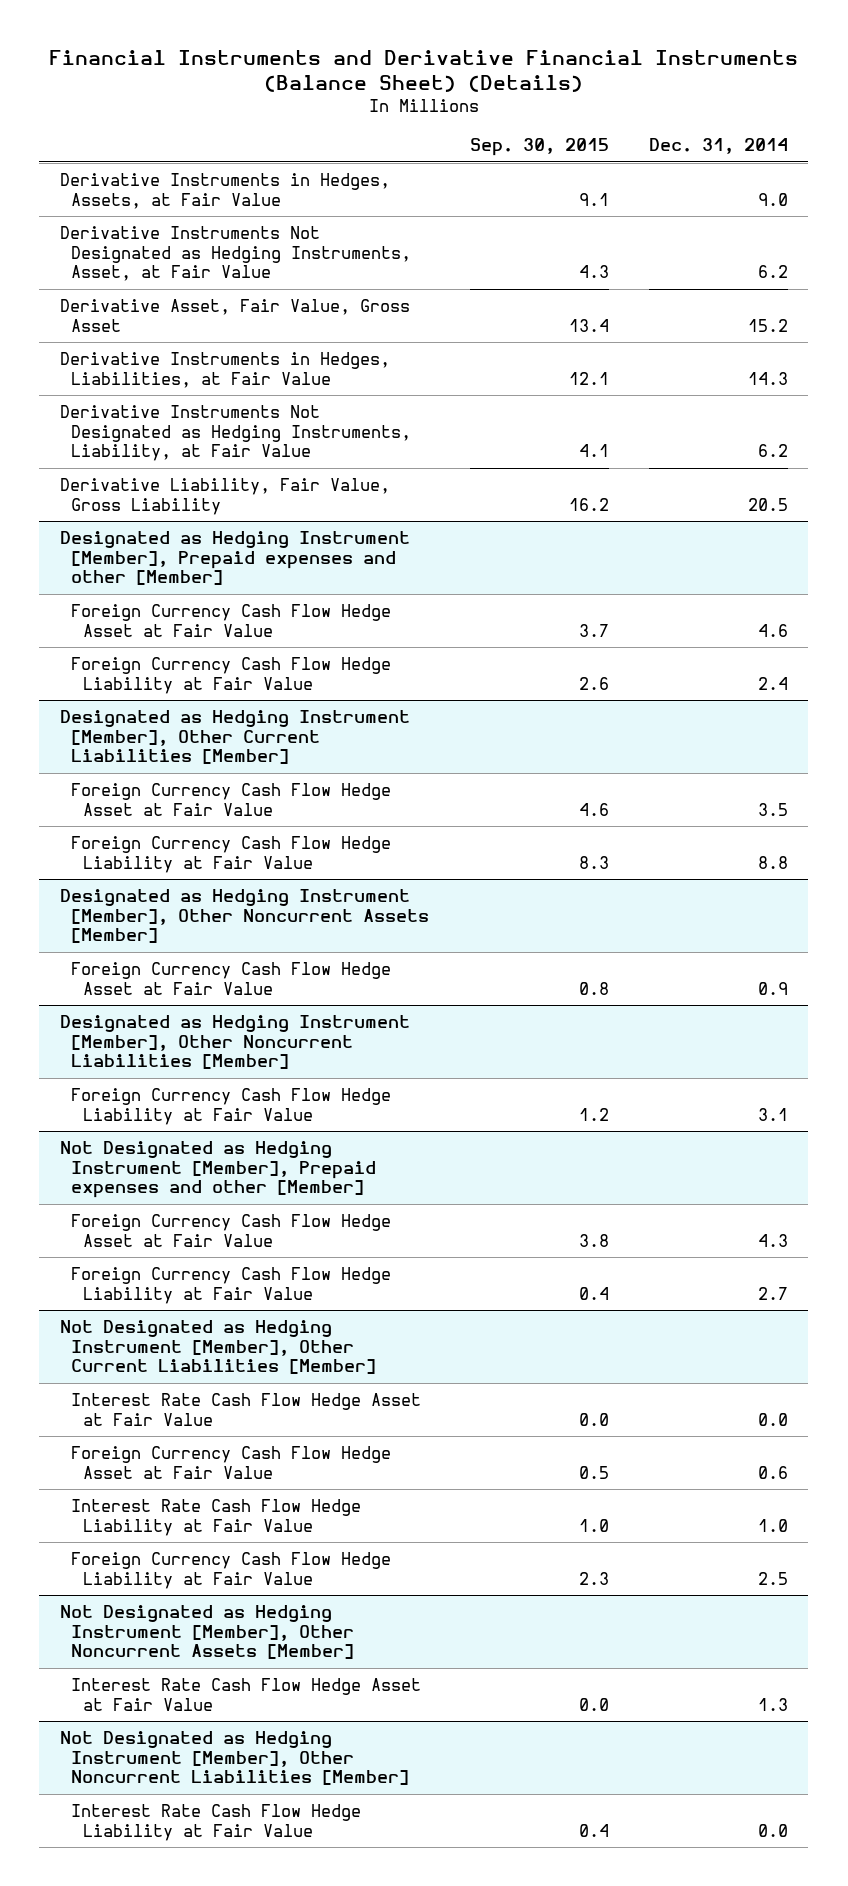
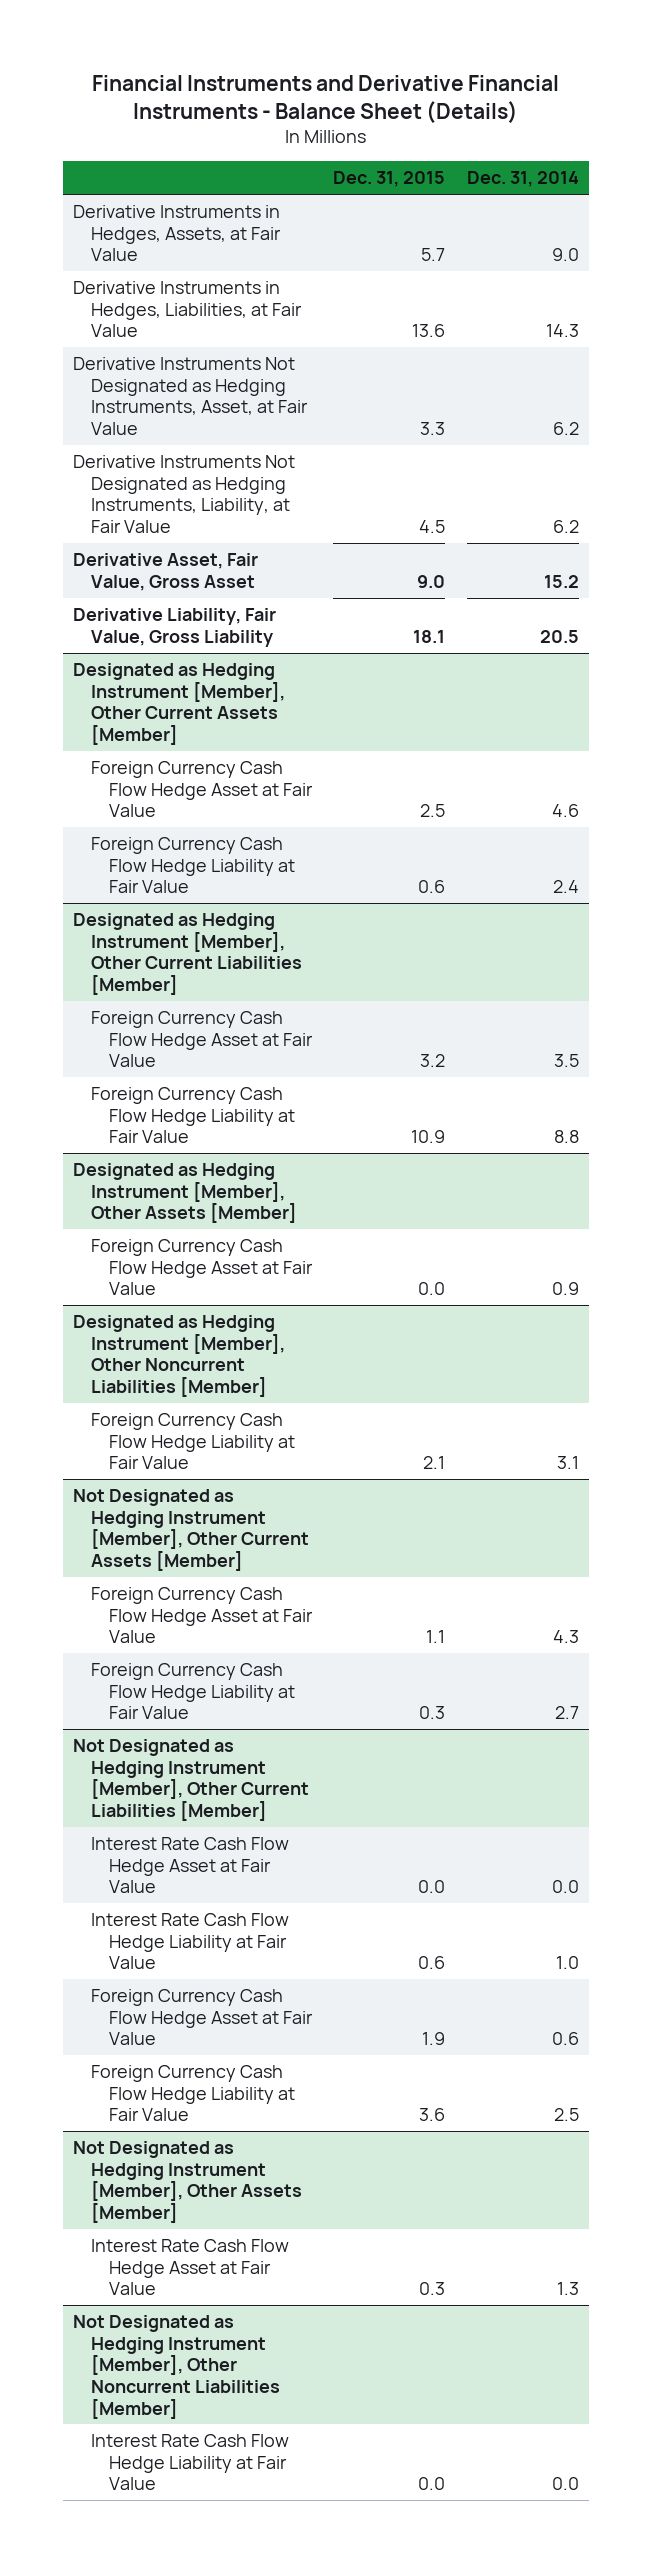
- Financial Instruments and Derivative Financial Instruments (Balance Sheet) (Details)
+ Financial Instruments and Derivative Financial Instruments - Balance Sheet (Details)
- | Sep. 30, 2015 | Dec. 31, 2014
+ | Dec. 31, 2015 | Dec. 31, 2014
moved down: Derivative Instruments Not Designated as Hedging Instruments, Asset, at Fair Value | 3.3 | 6.2
moved down: Derivative Asset, Fair Value, Gross Asset | 9.0 | 15.2
- Designated as Hedging Instrument [Member], Prepaid expenses and other [Member]
+ Designated as Hedging Instrument [Member], Other Current Assets [Member]
- Designated as Hedging Instrument [Member], Other Noncurrent Assets [Member]
+ Designated as Hedging Instrument [Member], Other Assets [Member]
- Not Designated as Hedging Instrument [Member], Prepaid expenses and other [Member]
+ Not Designated as Hedging Instrument [Member], Other Current Assets [Member]
@ Not Designated as Hedging Instrument [Member], Other Current Liabilities [Member]
moved down: Foreign Currency Cash Flow Hedge Asset at Fair Value | 1.9 | 0.6
- Not Designated as Hedging Instrument [Member], Other Noncurrent Assets [Member]
+ Not Designated as Hedging Instrument [Member], Other Assets [Member]

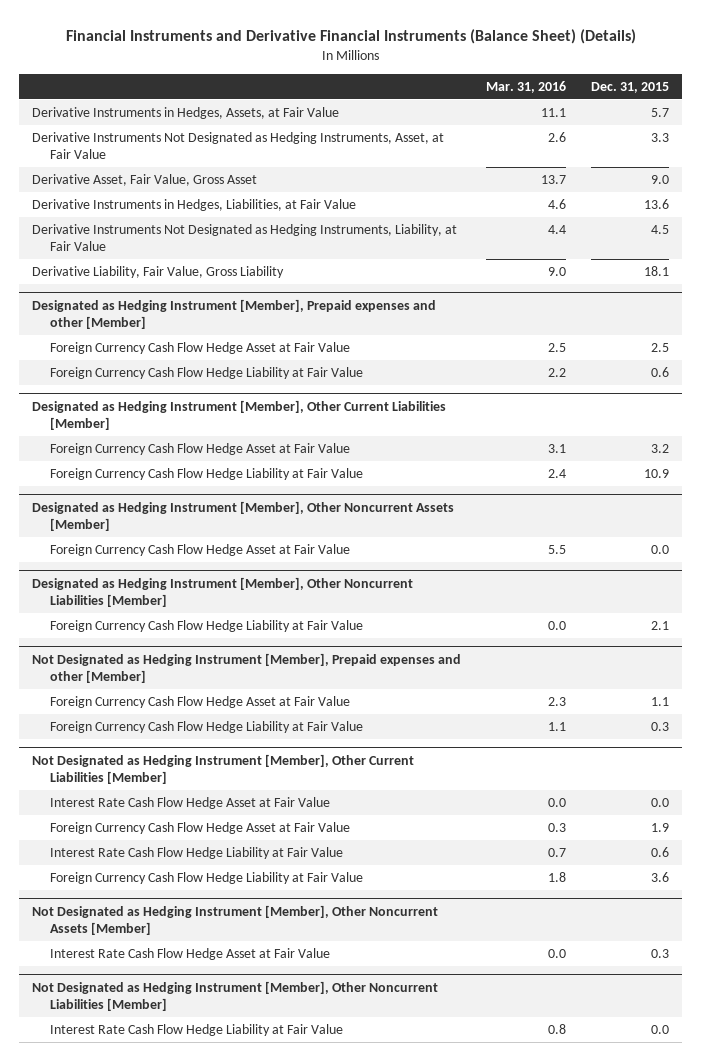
- Financial Instruments and Derivative Financial Instruments - Balance Sheet (Details)
+ Financial Instruments and Derivative Financial Instruments (Balance Sheet) (Details)
- | Dec. 31, 2015 | Dec. 31, 2014
+ | Mar. 31, 2016 | Dec. 31, 2015
moved down: Derivative Instruments in Hedges, Liabilities, at Fair Value | 4.6 | 13.6
moved down: Derivative Instruments Not Designated as Hedging Instruments, Liability, at Fair Value | 4.4 | 4.5
- Designated as Hedging Instrument [Member], Other Current Assets [Member]
+ Designated as Hedging Instrument [Member], Prepaid expenses and other [Member]
- Designated as Hedging Instrument [Member], Other Assets [Member]
+ Designated as Hedging Instrument [Member], Other Noncurrent Assets [Member]
- Not Designated as Hedging Instrument [Member], Other Current Assets [Member]
+ Not Designated as Hedging Instrument [Member], Prepaid expenses and other [Member]
@ Not Designated as Hedging Instrument [Member], Other Current Liabilities [Member]
moved down: Interest Rate Cash Flow Hedge Liability at Fair Value | 0.7 | 0.6
- Not Designated as Hedging Instrument [Member], Other Assets [Member]
+ Not Designated as Hedging Instrument [Member], Other Noncurrent Assets [Member]

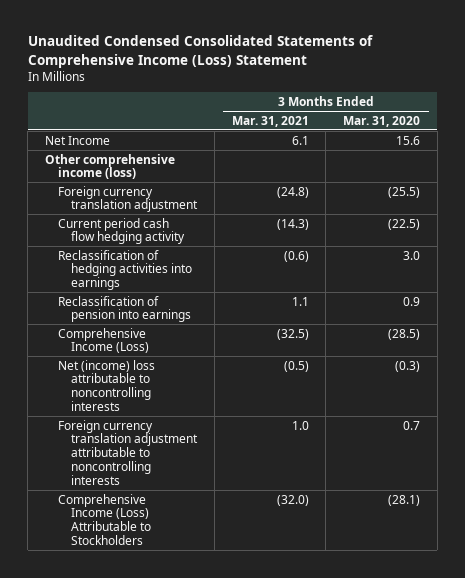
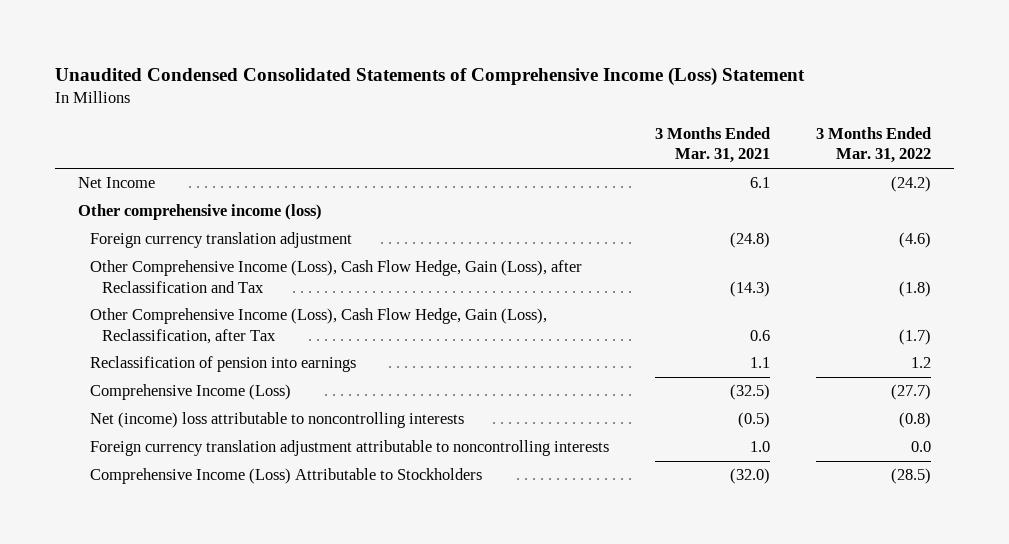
- | 3 Months Ended Mar. 31, 2021 | 3 Months Ended Mar. 31, 2020
+ | 3 Months Ended Mar. 31, 2021 | 3 Months Ended Mar. 31, 2022
- Current period cash flow hedging activity | (14.3) | (22.5)
- Reclassification of hedging activities into earnings | (0.6) | 3.0
+ Other Comprehensive Income (Loss), Cash Flow Hedge, Gain (Loss), after Reclassification and Tax | (14.3) | (1.8)
+ Other Comprehensive Income (Loss), Cash Flow Hedge, Gain (Loss), Reclassification, after Tax | 0.6 | (1.7)

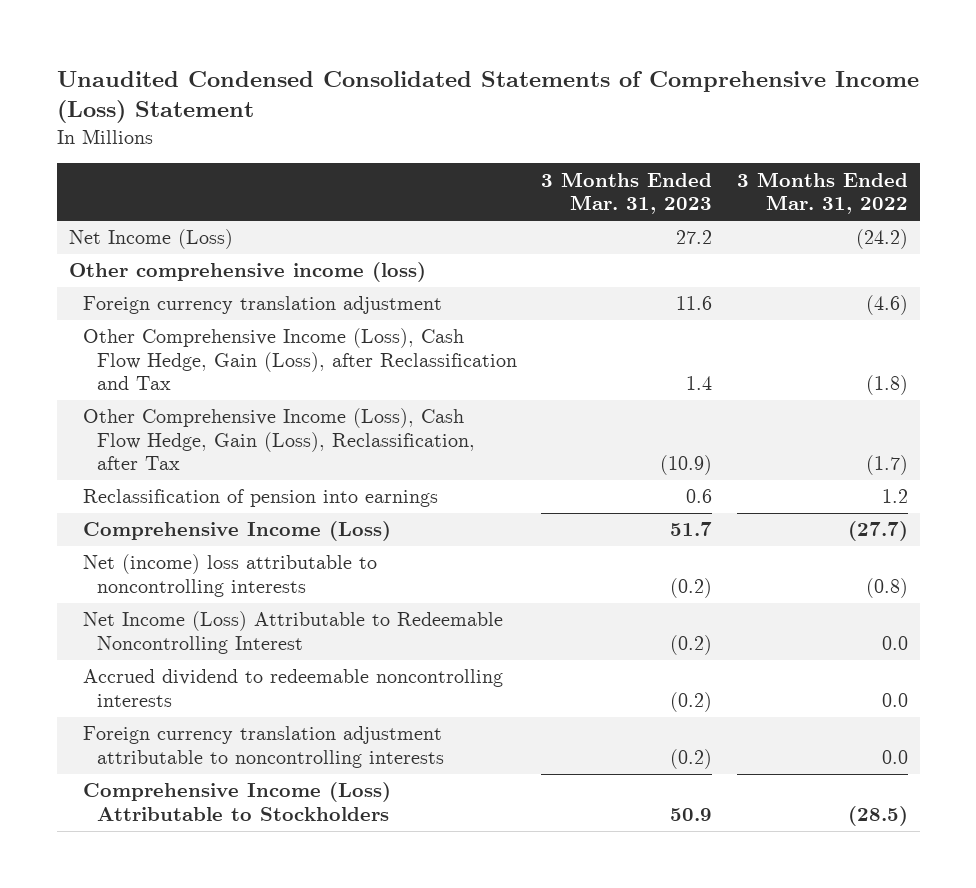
- | 3 Months Ended Mar. 31, 2021 | 3 Months Ended Mar. 31, 2022
+ | 3 Months Ended Mar. 31, 2023 | 3 Months Ended Mar. 31, 2022
- Net Income | 6.1 | (24.2)
+ Net Income (Loss) | 27.2 | (24.2)
+ Net Income (Loss) Attributable to Redeemable Noncontrolling Interest | (0.2) | 0.0
+ Accrued dividend to redeemable noncontrolling interests | (0.2) | 0.0

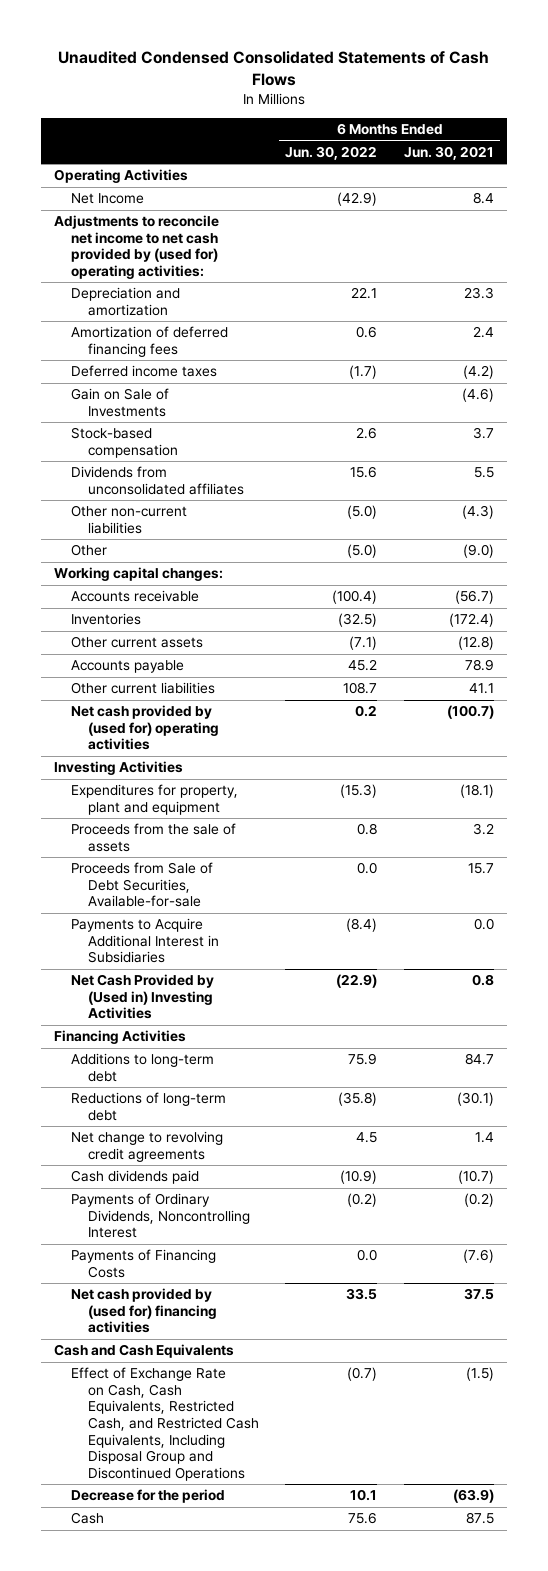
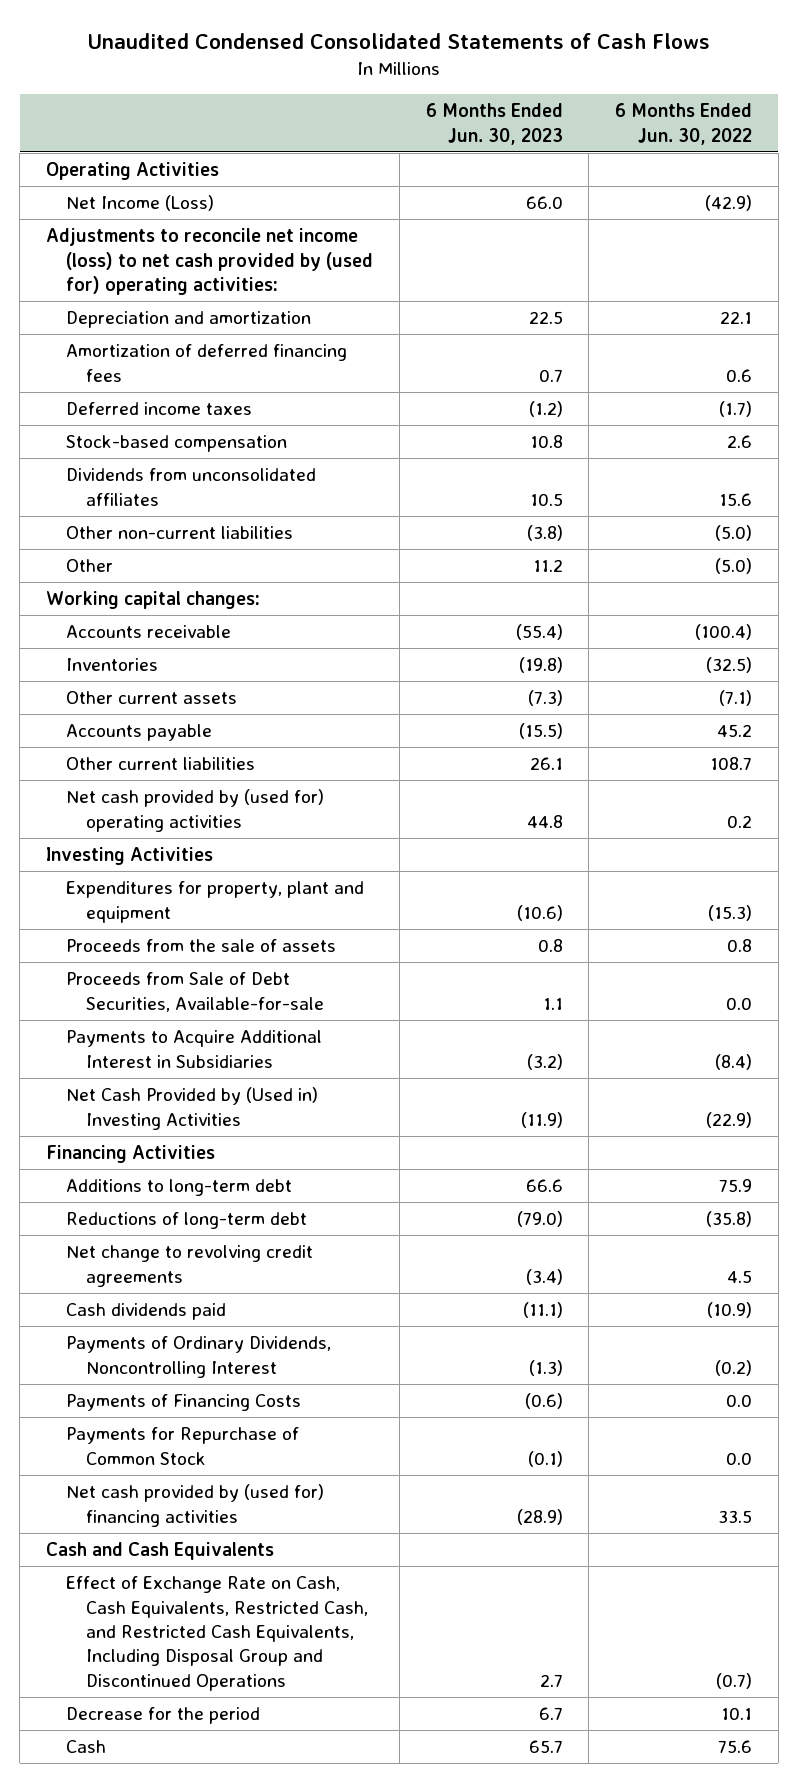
- | 6 Months Ended Jun. 30, 2022 | 6 Months Ended Jun. 30, 2021
+ | 6 Months Ended Jun. 30, 2023 | 6 Months Ended Jun. 30, 2022
- Net Income | (42.9) | 8.4
- Adjustments to reconcile net income to net cash provided by (used for) operating activities:
+ Net Income (Loss) | 66.0 | (42.9)
+ Adjustments to reconcile net income (loss) to net cash provided by (used for) operating activities:
- Gain on Sale of Investments | | (4.6)
+ Payments for Repurchase of Common Stock | (0.1) | 0.0

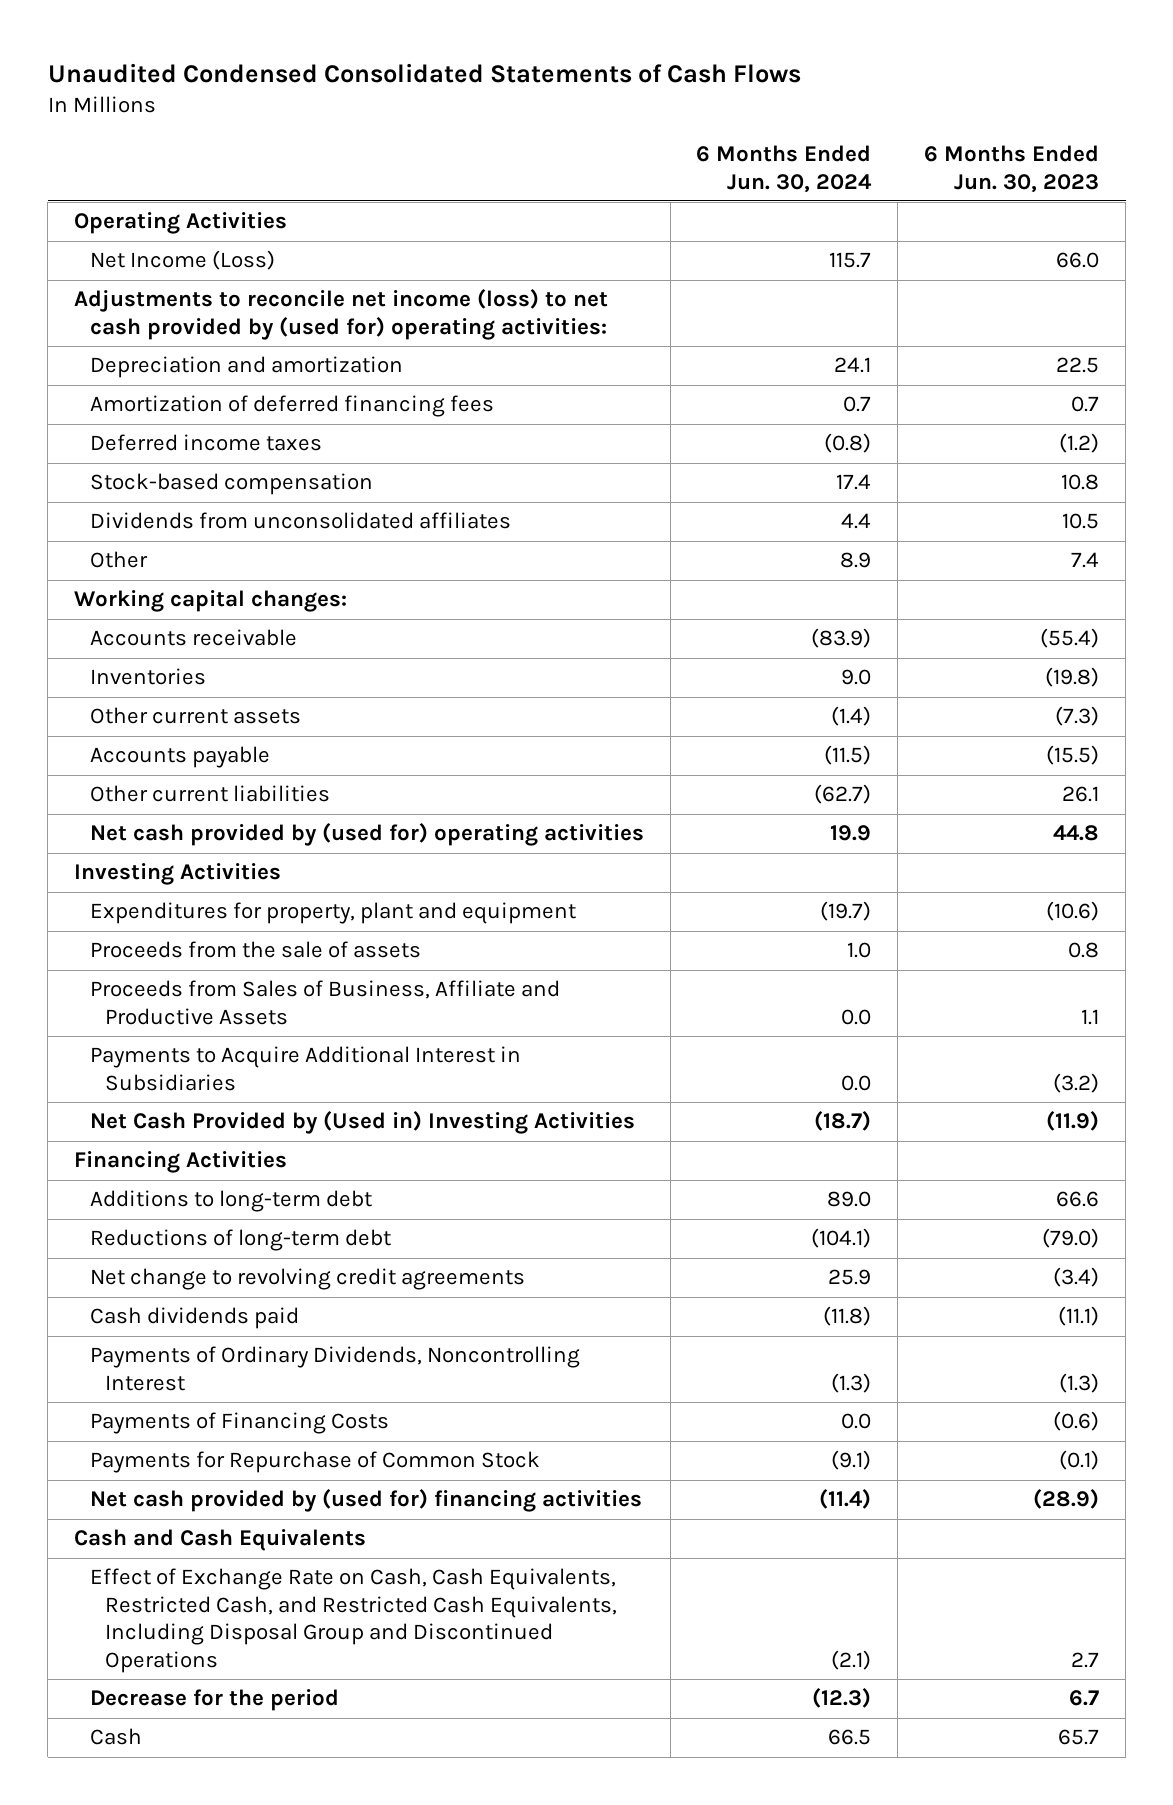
- | 6 Months Ended Jun. 30, 2023 | 6 Months Ended Jun. 30, 2022
+ | 6 Months Ended Jun. 30, 2024 | 6 Months Ended Jun. 30, 2023
- Other non-current liabilities | (3.8) | (5.0)
- Other | 11.2 | (5.0)
+ Other | 8.9 | 7.4
- Proceeds from Sale of Debt Securities, Available-for-sale | 1.1 | 0.0
+ Proceeds from Sales of Business, Affiliate and Productive Assets | 0.0 | 1.1

